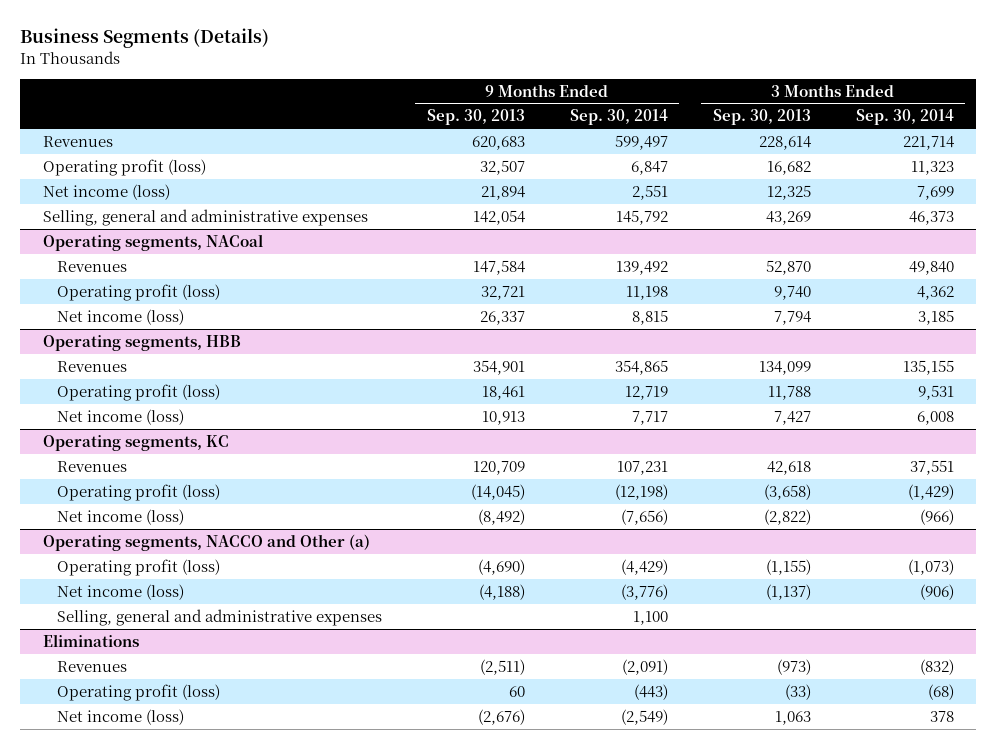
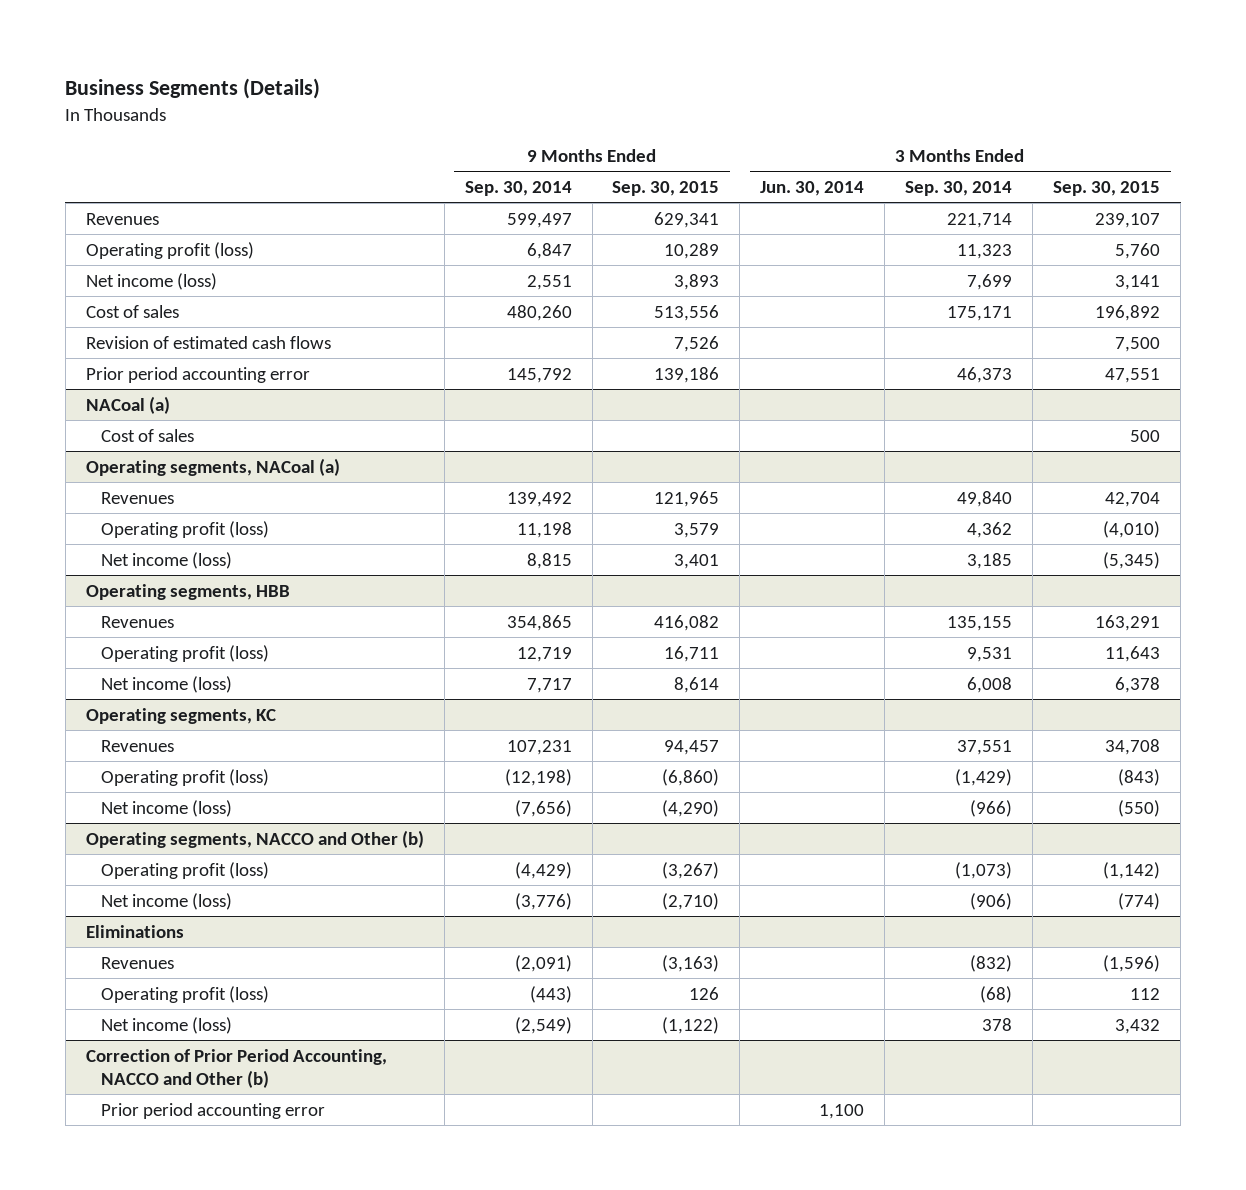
- | 9 Months Ended Sep. 30, 2013 | 9 Months Ended Sep. 30, 2014 | 3 Months Ended Sep. 30, 2013 | 3 Months Ended Sep. 30, 2014
+ | 9 Months Ended Sep. 30, 2014 | 9 Months Ended Sep. 30, 2015 | 3 Months Ended Jun. 30, 2014 | 3 Months Ended Sep. 30, 2014 | 3 Months Ended Sep. 30, 2015
- Selling, general and administrative expenses | 142,054 | 145,792 | 43,269 | 46,373
- Operating segments, NACoal
+ Cost of sales | 480,260 | 513,556 | | 175,171 | 196,892
+ Revision of estimated cash flows | | 7,526 | | | 7,500
+ Prior period accounting error | 145,792 | 139,186 | | 46,373 | 47,551
+ NACoal (a)
+ Cost of sales | | | | | 500
+ Operating segments, NACoal (a)
- Operating segments, NACCO and Other (a)
+ Operating segments, NACCO and Other (b)
- Selling, general and administrative expenses | | 1,100 | |
+ Correction of Prior Period Accounting, NACCO and Other (b)
+ Prior period accounting error | | | 1,100 | |

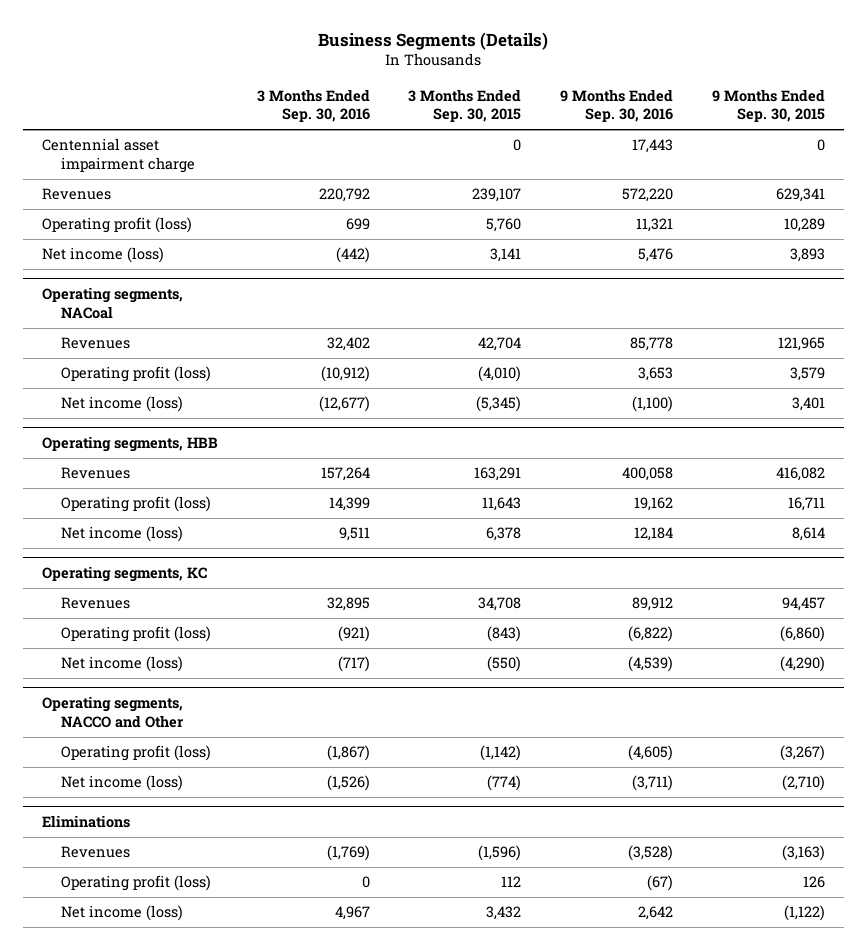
- | 9 Months Ended Sep. 30, 2014 | 9 Months Ended Sep. 30, 2015 | 3 Months Ended Jun. 30, 2014 | 3 Months Ended Sep. 30, 2014 | 3 Months Ended Sep. 30, 2015
+ | 3 Months Ended Sep. 30, 2016 | 3 Months Ended Sep. 30, 2015 | 9 Months Ended Sep. 30, 2016 | 9 Months Ended Sep. 30, 2015
+ Centennial asset impairment charge | | 0 | 17,443 | 0
- Cost of sales | 480,260 | 513,556 | | 175,171 | 196,892
- Revision of estimated cash flows | | 7,526 | | | 7,500
- Prior period accounting error | 145,792 | 139,186 | | 46,373 | 47,551
- NACoal (a)
- Cost of sales | | | | | 500
- Operating segments, NACoal (a)
+ Operating segments, NACoal
- Operating segments, NACCO and Other (b)
+ Operating segments, NACCO and Other
- Correction of Prior Period Accounting, NACCO and Other (b)
- Prior period accounting error | | | 1,100 | |

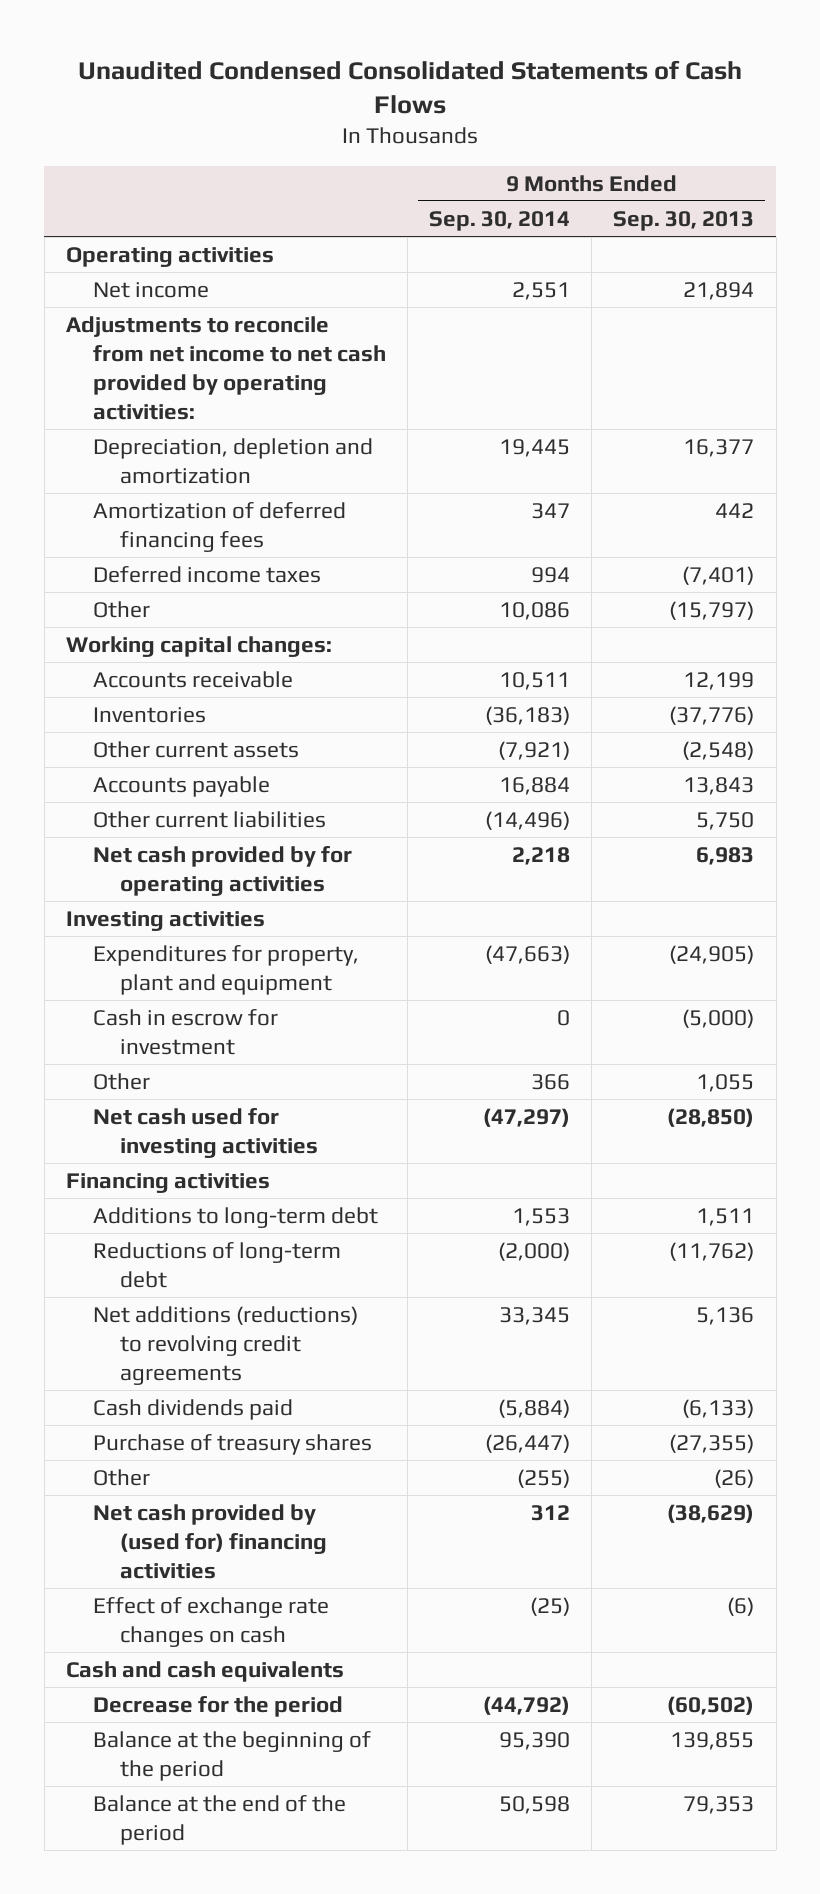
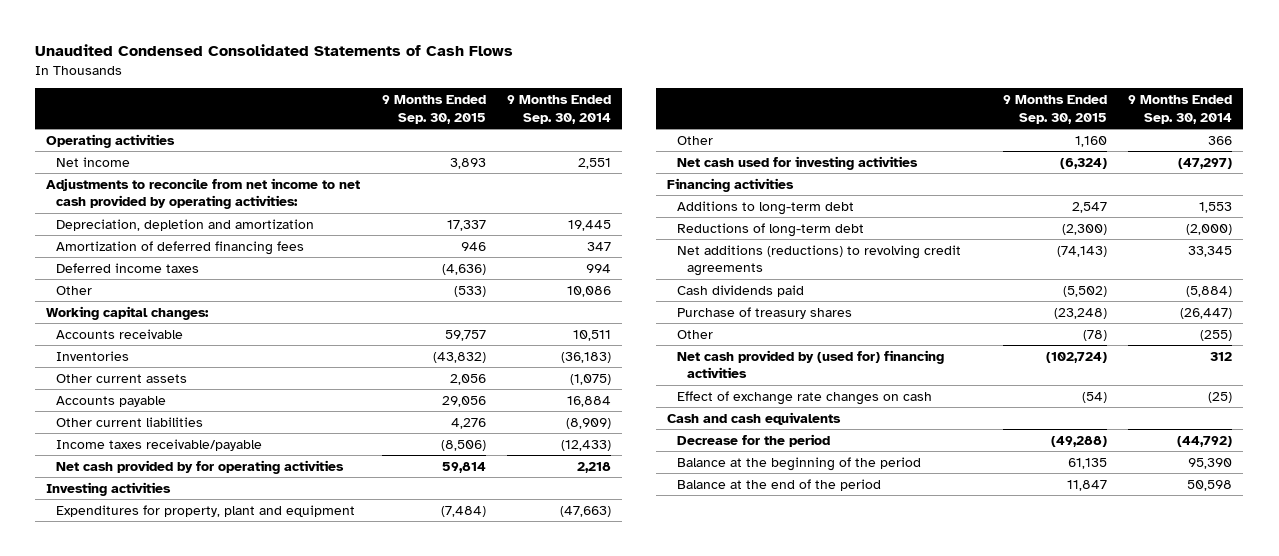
- | 9 Months Ended Sep. 30, 2014 | 9 Months Ended Sep. 30, 2013
+ | 9 Months Ended Sep. 30, 2015 | 9 Months Ended Sep. 30, 2014
- Other current assets | (7,921) | (2,548)
+ Other current assets | 2,056 | (1,075)
- Other current liabilities | (14,496) | 5,750
+ Other current liabilities | 4,276 | (8,909)
+ Income taxes receivable/payable | (8,506) | (12,433)
- Cash in escrow for investment | 0 | (5,000)

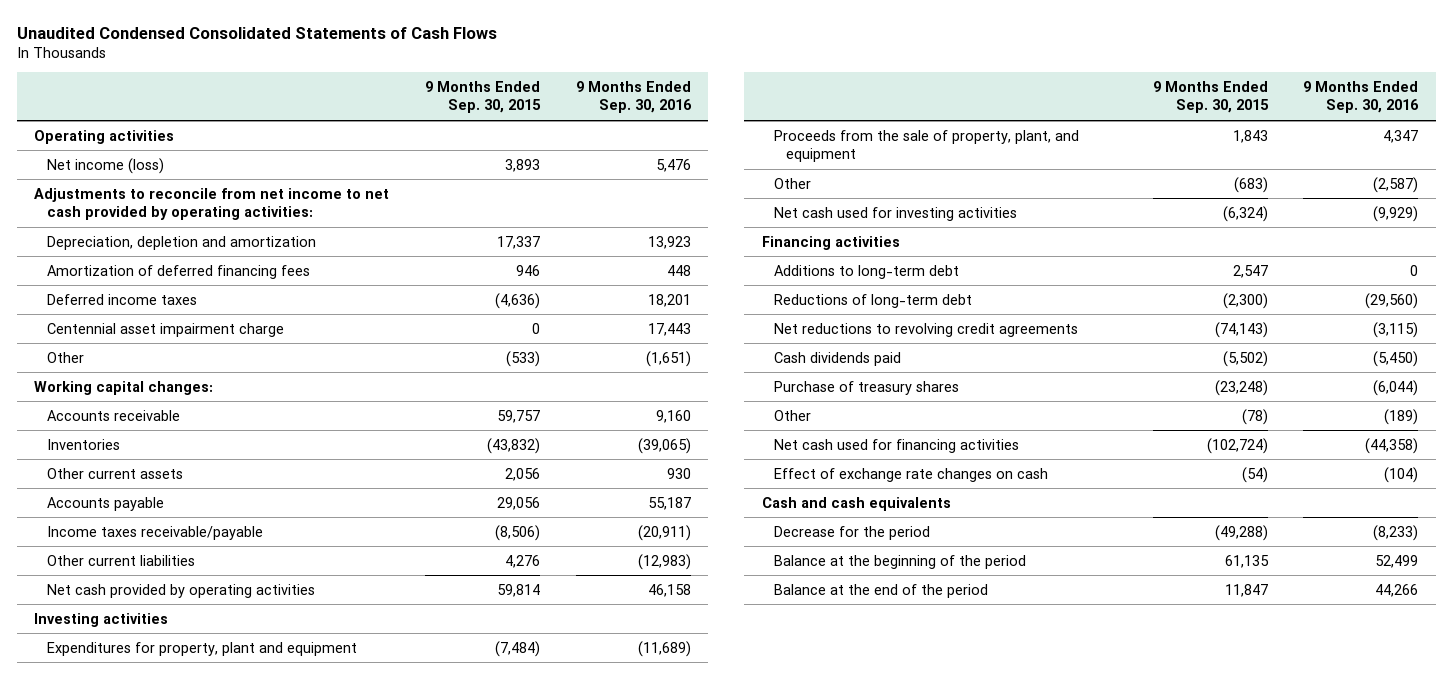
- | 9 Months Ended Sep. 30, 2015 | 9 Months Ended Sep. 30, 2014
+ | 9 Months Ended Sep. 30, 2015 | 9 Months Ended Sep. 30, 2016
- Net income | 3,893 | 2,551
+ Net income (loss) | 3,893 | 5,476
+ Centennial asset impairment charge | 0 | 17,443
- Net cash provided by for operating activities | 59,814 | 2,218
moved down: Other current liabilities | 4,276 | (12,983)
+ Net cash provided by operating activities | 59,814 | 46,158
- Other | 1,160 | 366
+ Proceeds from the sale of property, plant, and equipment | 1,843 | 4,347
+ Other | (683) | (2,587)
- Net additions (reductions) to revolving credit agreements | (74,143) | 33,345
+ Net reductions to revolving credit agreements | (74,143) | (3,115)
- Net cash provided by (used for) financing activities | (102,724) | 312
+ Net cash used for financing activities | (102,724) | (44,358)

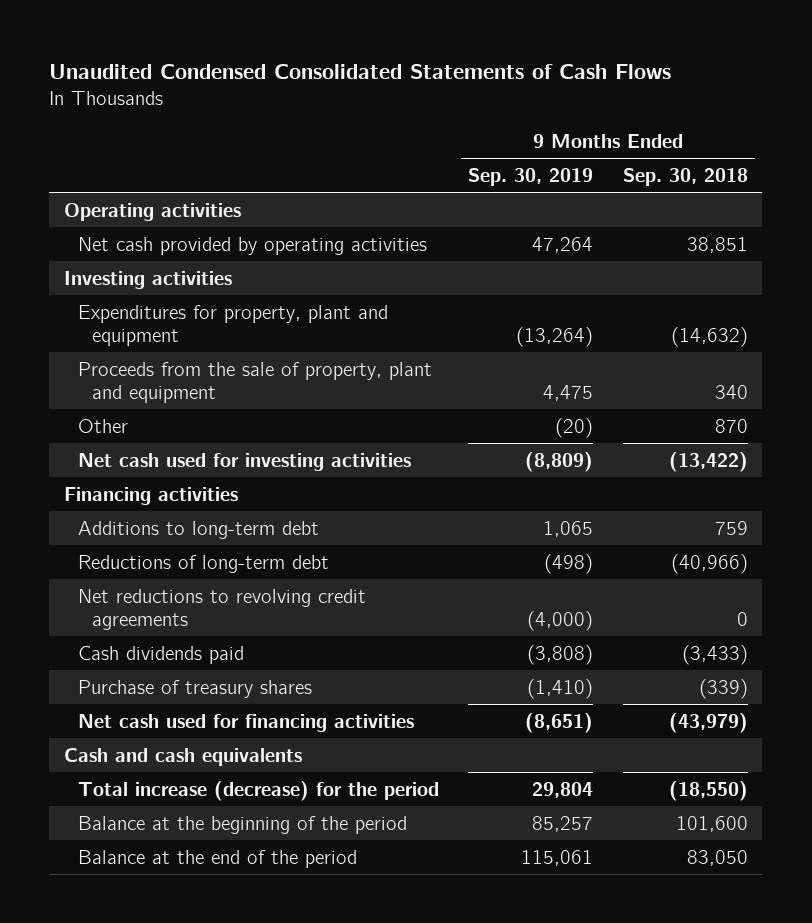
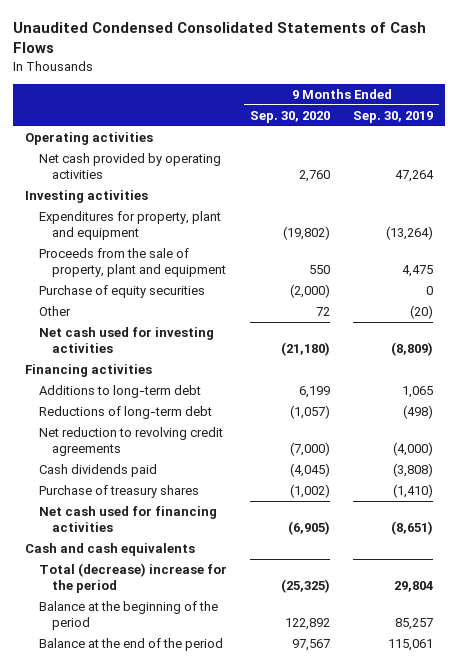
- | 9 Months Ended Sep. 30, 2019 | 9 Months Ended Sep. 30, 2018
+ | 9 Months Ended Sep. 30, 2020 | 9 Months Ended Sep. 30, 2019
+ Purchase of equity securities | (2,000) | 0
- Net reductions to revolving credit agreements | (4,000) | 0
+ Net reduction to revolving credit agreements | (7,000) | (4,000)
- Total increase (decrease) for the period | 29,804 | (18,550)
+ Total (decrease) increase for the period | (25,325) | 29,804

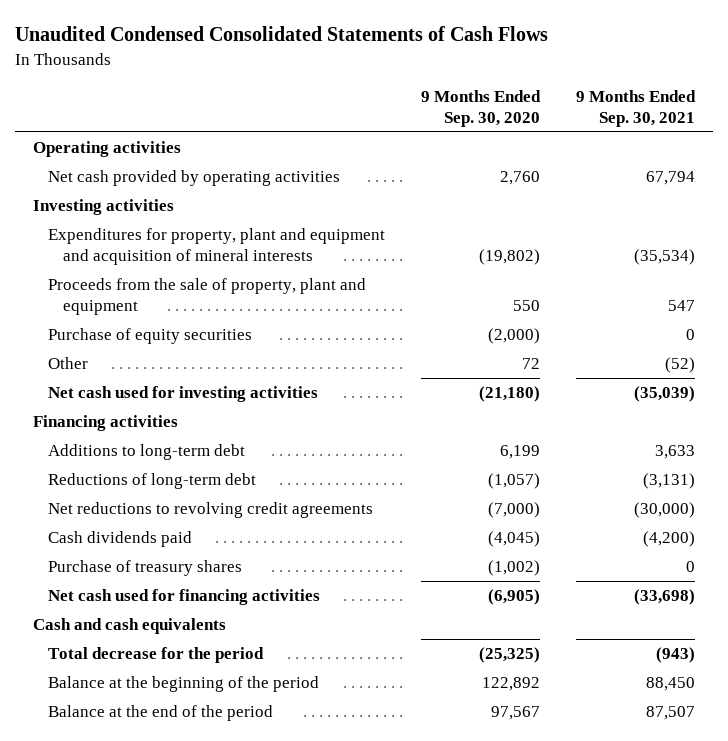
- | 9 Months Ended Sep. 30, 2020 | 9 Months Ended Sep. 30, 2019
+ | 9 Months Ended Sep. 30, 2020 | 9 Months Ended Sep. 30, 2021
- Expenditures for property, plant and equipment | (19,802) | (13,264)
+ Expenditures for property, plant and equipment and acquisition of mineral interests | (19,802) | (35,534)
- Net reduction to revolving credit agreements | (7,000) | (4,000)
+ Net reductions to revolving credit agreements | (7,000) | (30,000)
- Total (decrease) increase for the period | (25,325) | 29,804
+ Total decrease for the period | (25,325) | (943)

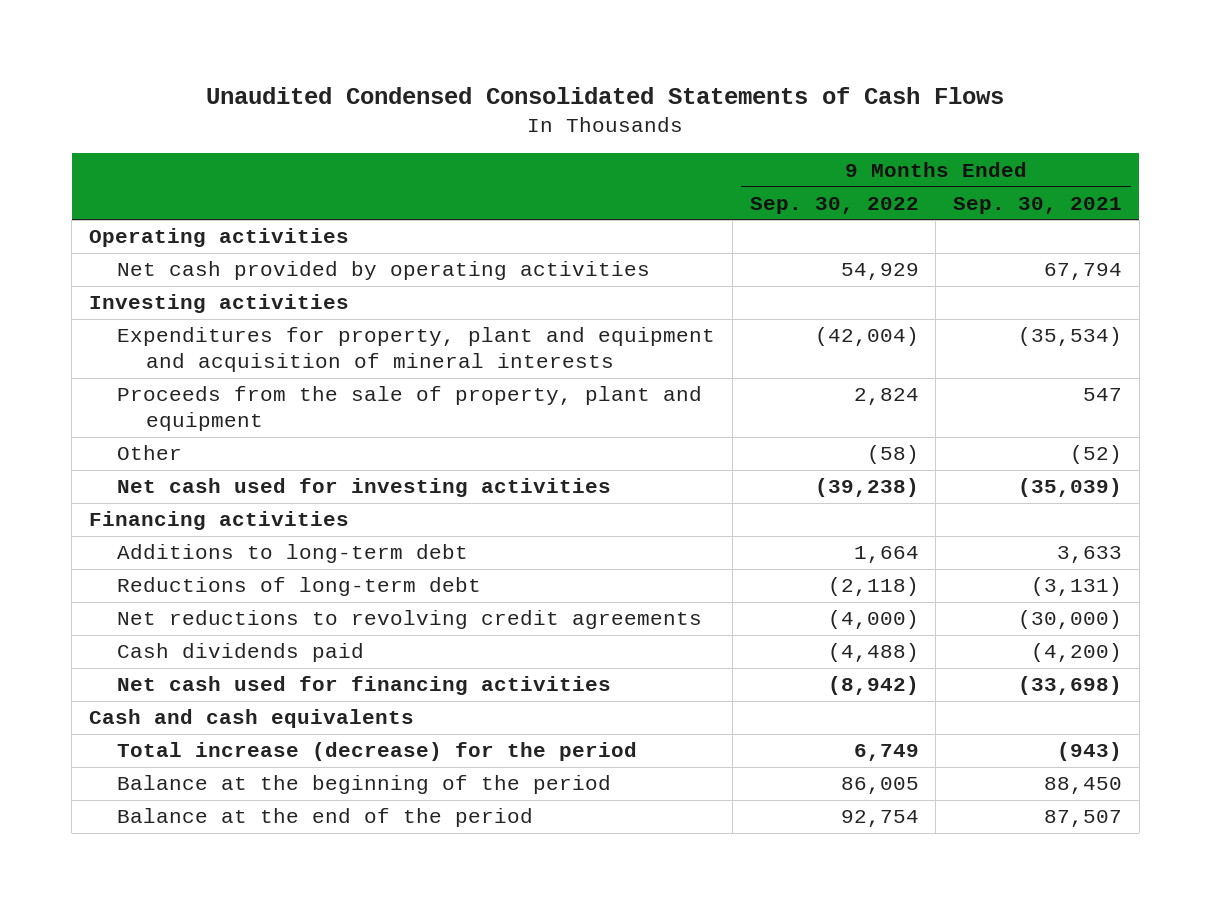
- | 9 Months Ended Sep. 30, 2020 | 9 Months Ended Sep. 30, 2021
+ | 9 Months Ended Sep. 30, 2022 | 9 Months Ended Sep. 30, 2021
- Purchase of equity securities | (2,000) | 0
- Purchase of treasury shares | (1,002) | 0
- Total decrease for the period | (25,325) | (943)
+ Total increase (decrease) for the period | 6,749 | (943)

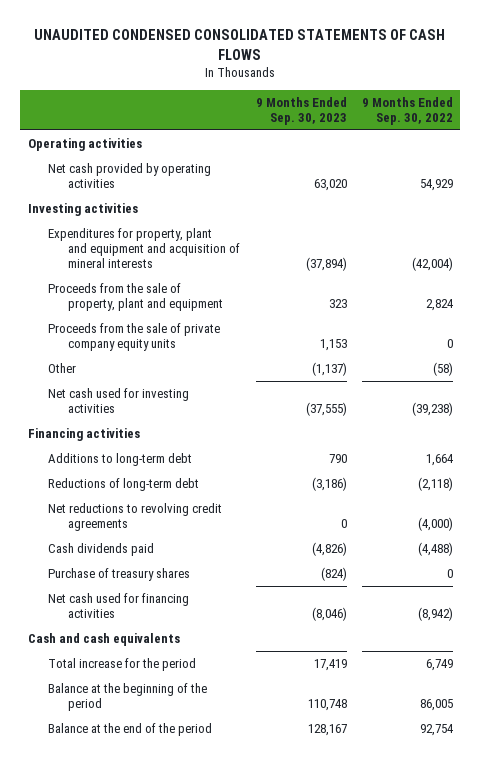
- Unaudited Condensed Consolidated Statements of Cash Flows
+ UNAUDITED CONDENSED CONSOLIDATED STATEMENTS OF CASH FLOWS
- | 9 Months Ended Sep. 30, 2022 | 9 Months Ended Sep. 30, 2021
+ | 9 Months Ended Sep. 30, 2023 | 9 Months Ended Sep. 30, 2022
+ Proceeds from the sale of private company equity units | 1,153 | 0
+ Purchase of treasury shares | (824) | 0
- Total increase (decrease) for the period | 6,749 | (943)
+ Total increase for the period | 17,419 | 6,749

